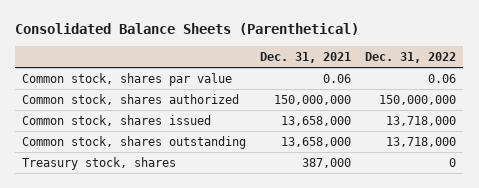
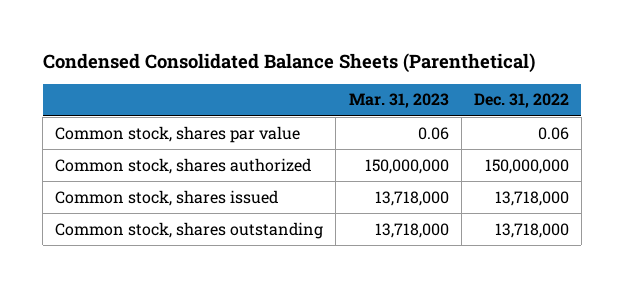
- Consolidated Balance Sheets (Parenthetical)
+ Condensed Consolidated Balance Sheets (Parenthetical)
- | Dec. 31, 2021 | Dec. 31, 2022
+ | Mar. 31, 2023 | Dec. 31, 2022
- Treasury stock, shares | 387,000 | 0

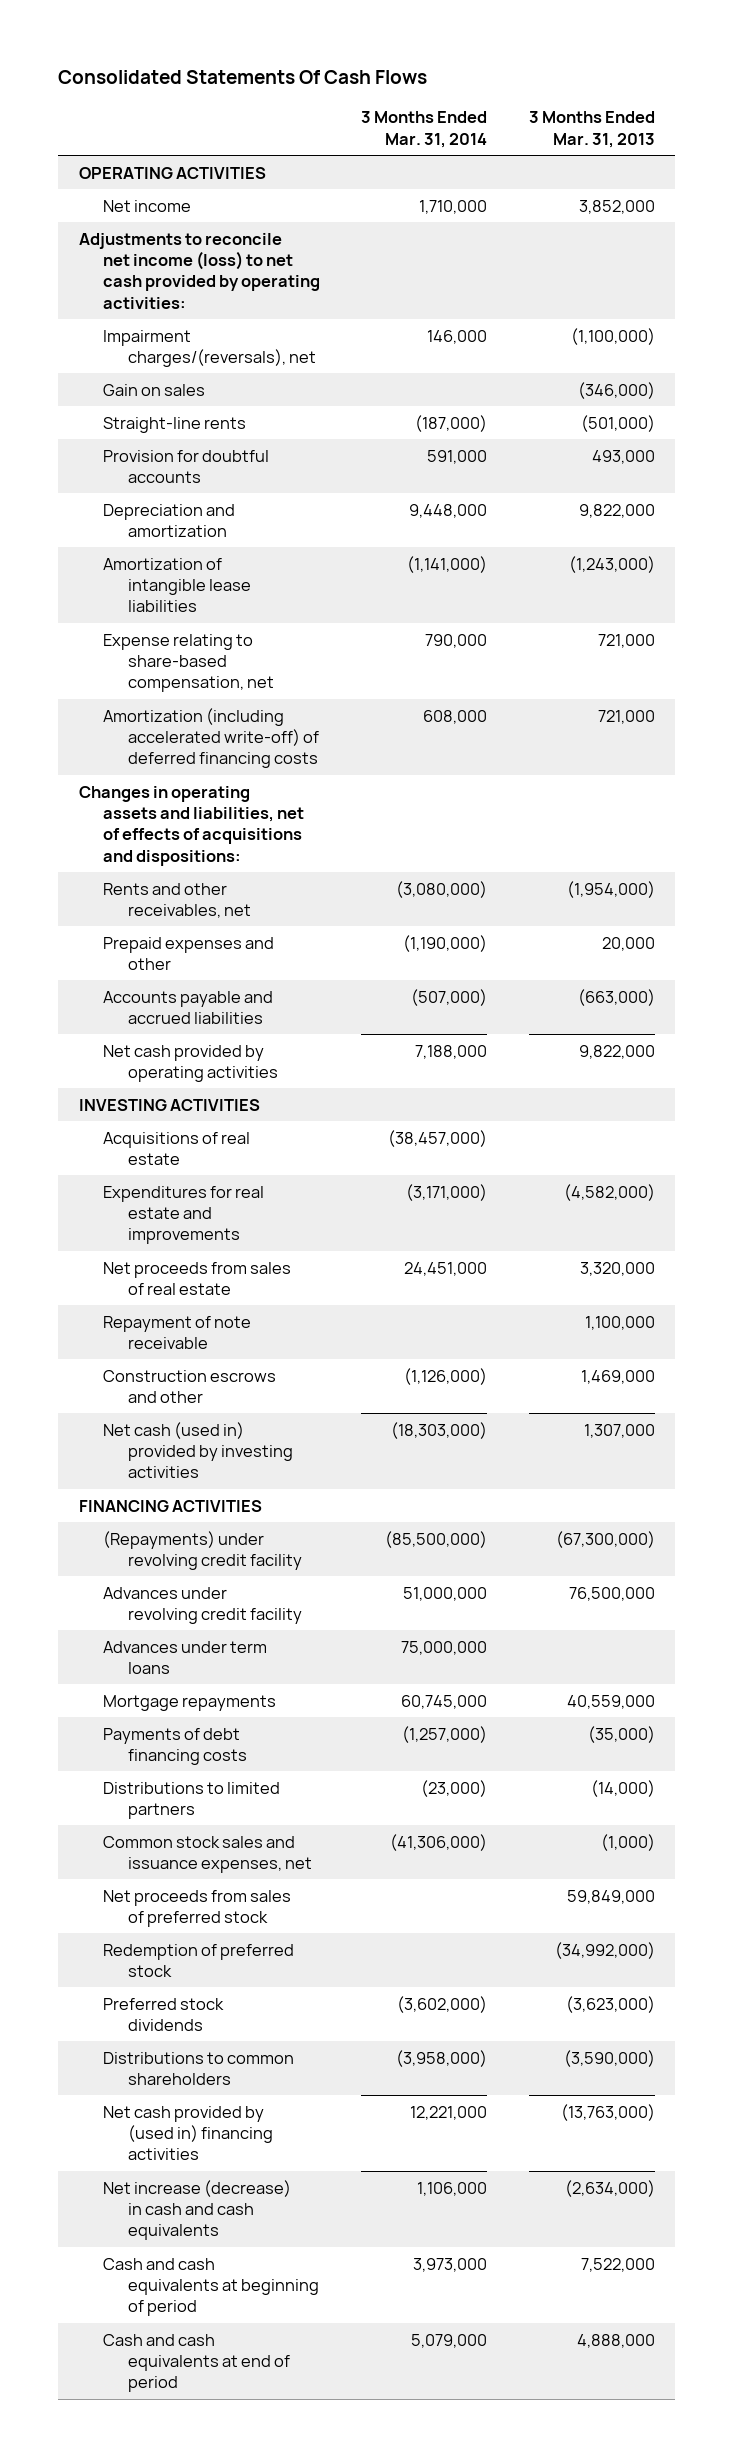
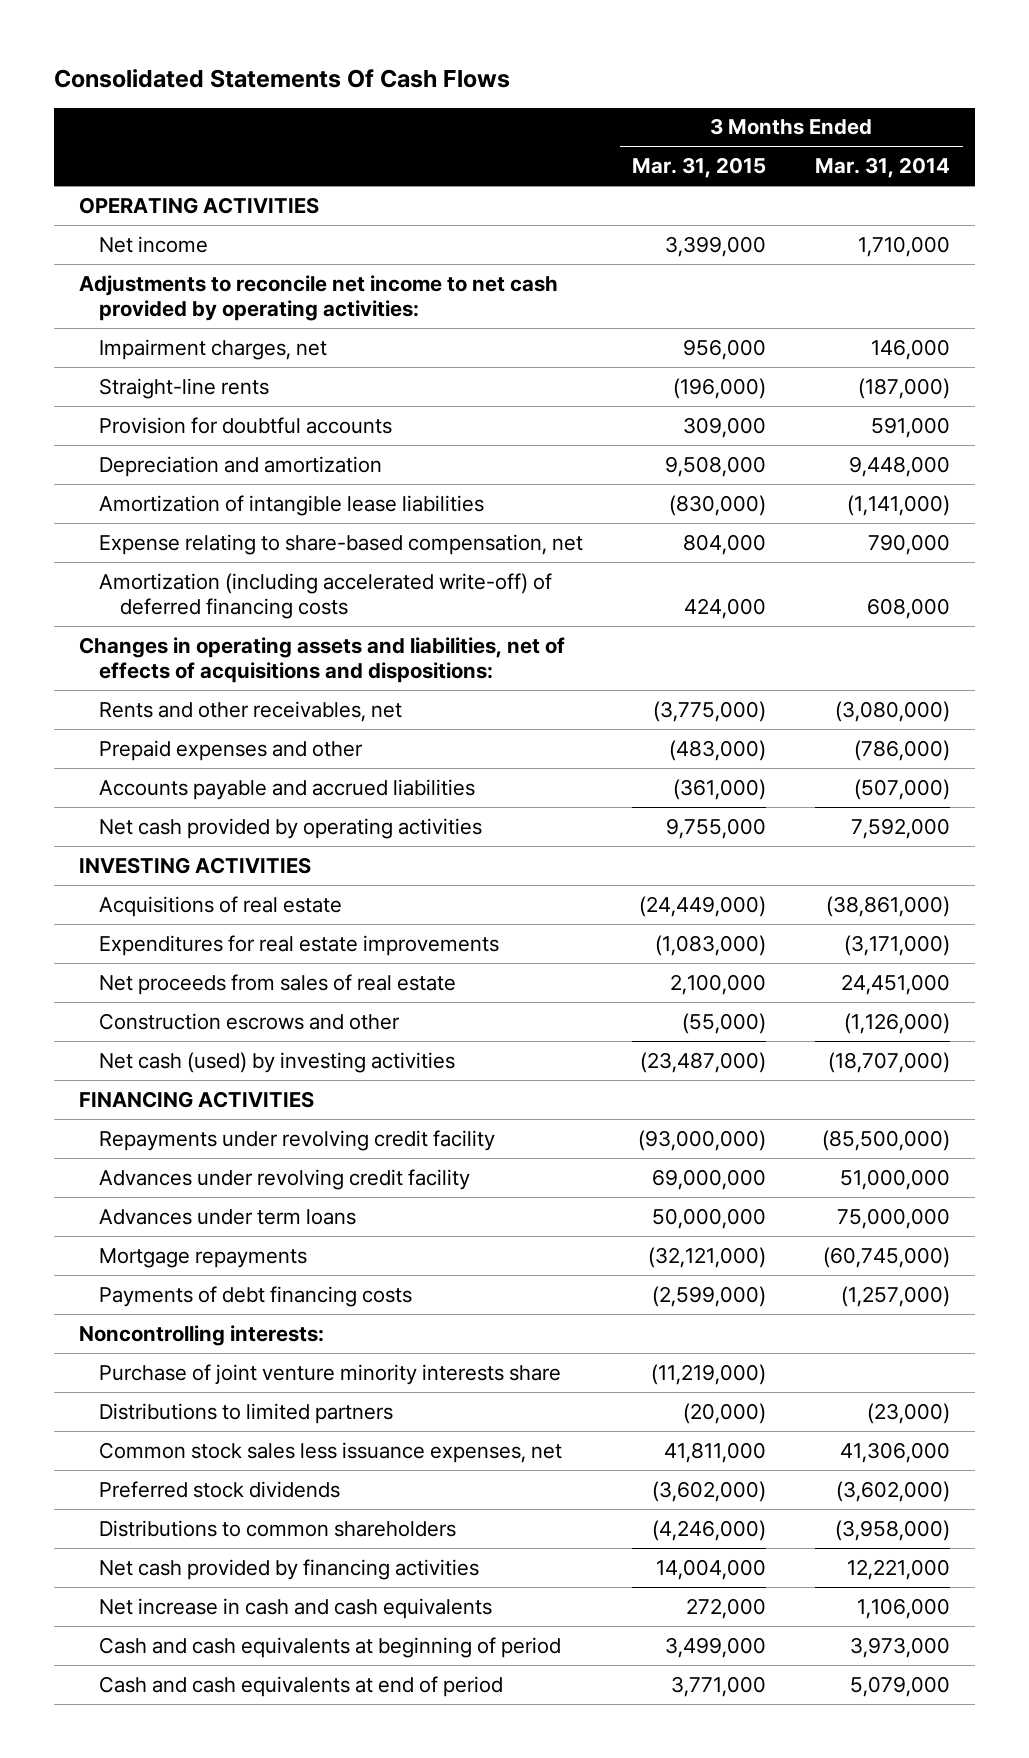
- | 3 Months Ended Mar. 31, 2014 | 3 Months Ended Mar. 31, 2013
+ | 3 Months Ended Mar. 31, 2015 | 3 Months Ended Mar. 31, 2014
- Adjustments to reconcile net income (loss) to net cash provided by operating activities:
- Impairment charges/(reversals), net | 146,000 | (1,100,000)
- Gain on sales | | (346,000)
+ Adjustments to reconcile net income to net cash provided by operating activities:
+ Impairment charges, net | 956,000 | 146,000
- Prepaid expenses and other | (1,190,000) | 20,000
+ Prepaid expenses and other | (483,000) | (786,000)
- Net cash provided by operating activities | 7,188,000 | 9,822,000
+ Net cash provided by operating activities | 9,755,000 | 7,592,000
- Acquisitions of real estate | (38,457,000) |
- Expenditures for real estate and improvements | (3,171,000) | (4,582,000)
+ Acquisitions of real estate | (24,449,000) | (38,861,000)
+ Expenditures for real estate improvements | (1,083,000) | (3,171,000)
- Repayment of note receivable | | 1,100,000
- Net cash (used in) provided by investing activities | (18,303,000) | 1,307,000
+ Net cash (used) by investing activities | (23,487,000) | (18,707,000)
- (Repayments) under revolving credit facility | (85,500,000) | (67,300,000)
+ Repayments under revolving credit facility | (93,000,000) | (85,500,000)
- Mortgage repayments | 60,745,000 | 40,559,000
+ Mortgage repayments | (32,121,000) | (60,745,000)
+ Noncontrolling interests:
+ Purchase of joint venture minority interests share | (11,219,000) |
- Common stock sales and issuance expenses, net | (41,306,000) | (1,000)
- Net proceeds from sales of preferred stock | | 59,849,000
- Redemption of preferred stock | | (34,992,000)
+ Common stock sales less issuance expenses, net | 41,811,000 | 41,306,000
- Net cash provided by (used in) financing activities | 12,221,000 | (13,763,000)
- Net increase (decrease) in cash and cash equivalents | 1,106,000 | (2,634,000)
+ Net cash provided by financing activities | 14,004,000 | 12,221,000
+ Net increase in cash and cash equivalents | 272,000 | 1,106,000

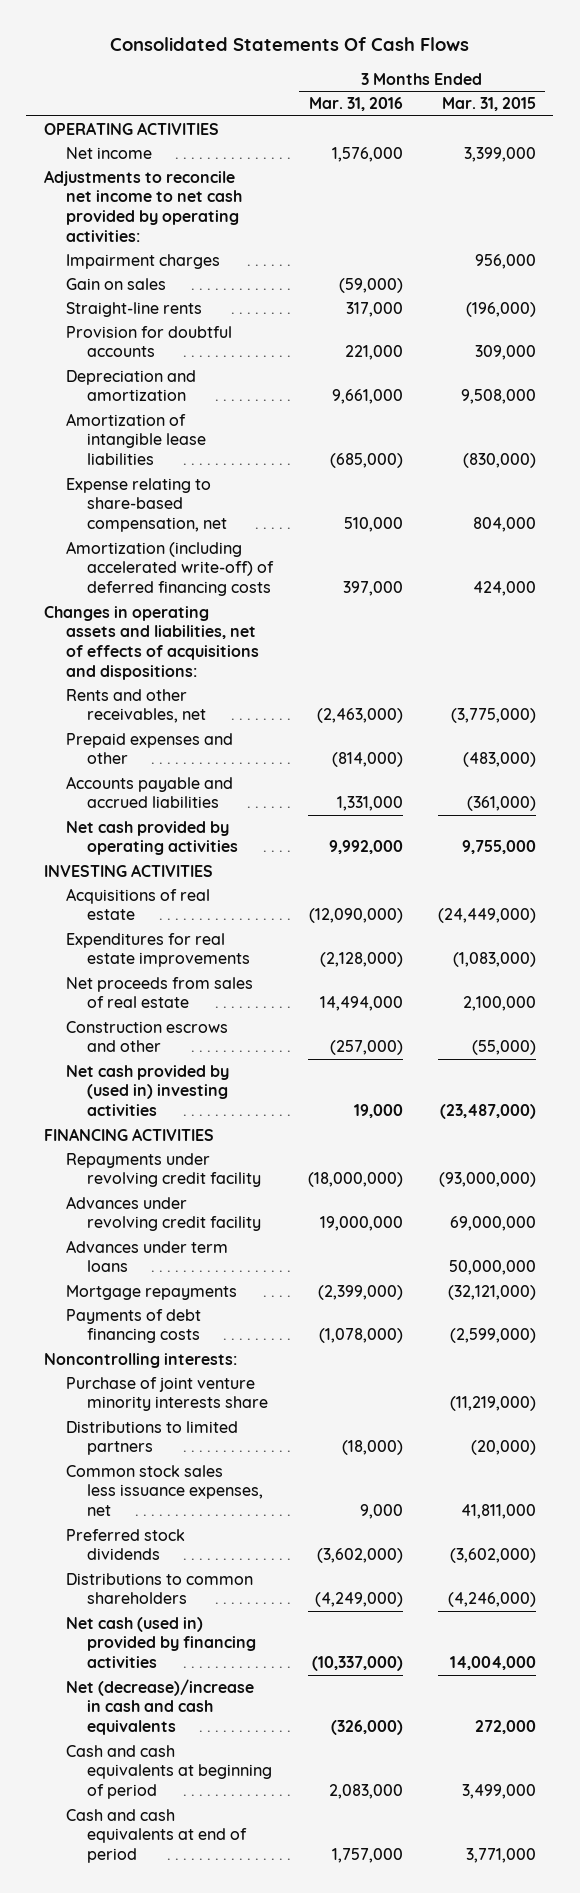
- | 3 Months Ended Mar. 31, 2015 | 3 Months Ended Mar. 31, 2014
+ | 3 Months Ended Mar. 31, 2016 | 3 Months Ended Mar. 31, 2015
- Impairment charges, net | 956,000 | 146,000
+ Impairment charges | | 956,000
+ Gain on sales | (59,000) |
- Net cash (used) by investing activities | (23,487,000) | (18,707,000)
+ Net cash provided by (used in) investing activities | 19,000 | (23,487,000)
- Net cash provided by financing activities | 14,004,000 | 12,221,000
- Net increase in cash and cash equivalents | 272,000 | 1,106,000
+ Net cash (used in) provided by financing activities | (10,337,000) | 14,004,000
+ Net (decrease)/increase in cash and cash equivalents | (326,000) | 272,000

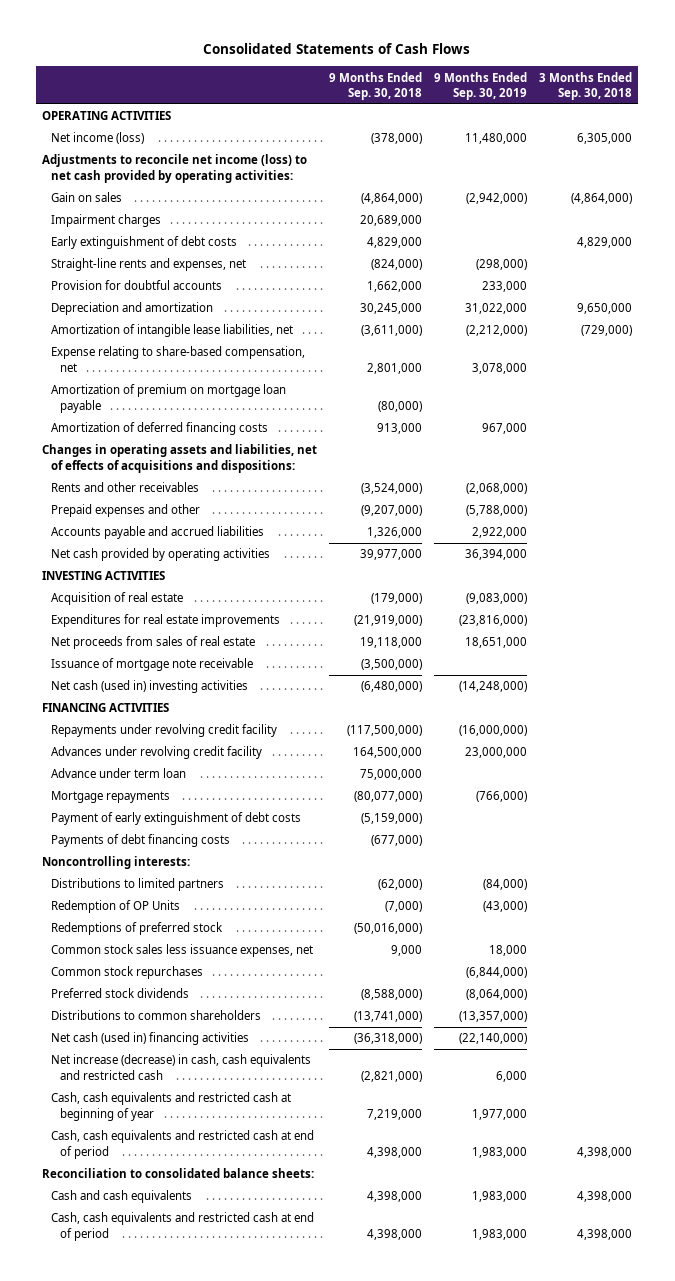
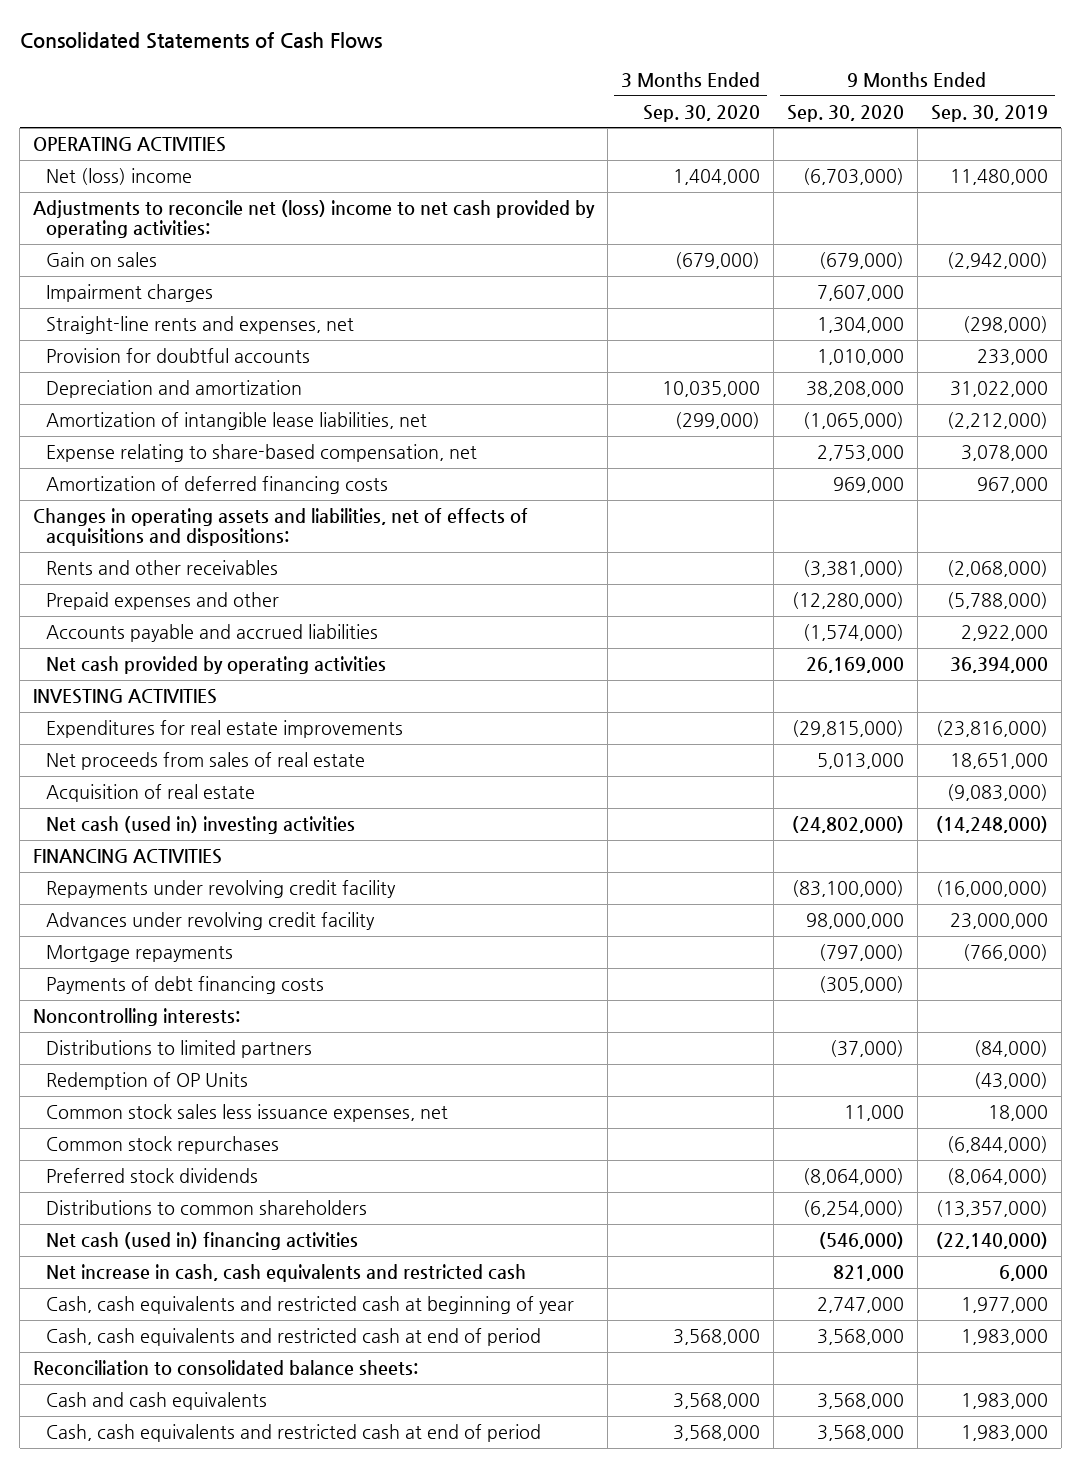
- | 9 Months Ended Sep. 30, 2018 | 9 Months Ended Sep. 30, 2019 | 3 Months Ended Sep. 30, 2018
+ | 3 Months Ended Sep. 30, 2020 | 9 Months Ended Sep. 30, 2020 | 9 Months Ended Sep. 30, 2019
- Net income (loss) | (378,000) | 11,480,000 | 6,305,000
- Adjustments to reconcile net income (loss) to net cash provided by operating activities:
+ Net (loss) income | 1,404,000 | (6,703,000) | 11,480,000
+ Adjustments to reconcile net (loss) income to net cash provided by operating activities:
- Early extinguishment of debt costs | 4,829,000 | | 4,829,000
- Amortization of premium on mortgage loan payable | (80,000) | |
- Issuance of mortgage note receivable | (3,500,000) | |
moved down: Acquisition of real estate | | | (9,083,000)
- Advance under term loan | 75,000,000 | |
- Payment of early extinguishment of debt costs | (5,159,000) | |
- Redemptions of preferred stock | (50,016,000) | |
- Net increase (decrease) in cash, cash equivalents and restricted cash | (2,821,000) | 6,000 |
+ Net increase in cash, cash equivalents and restricted cash | | 821,000 | 6,000

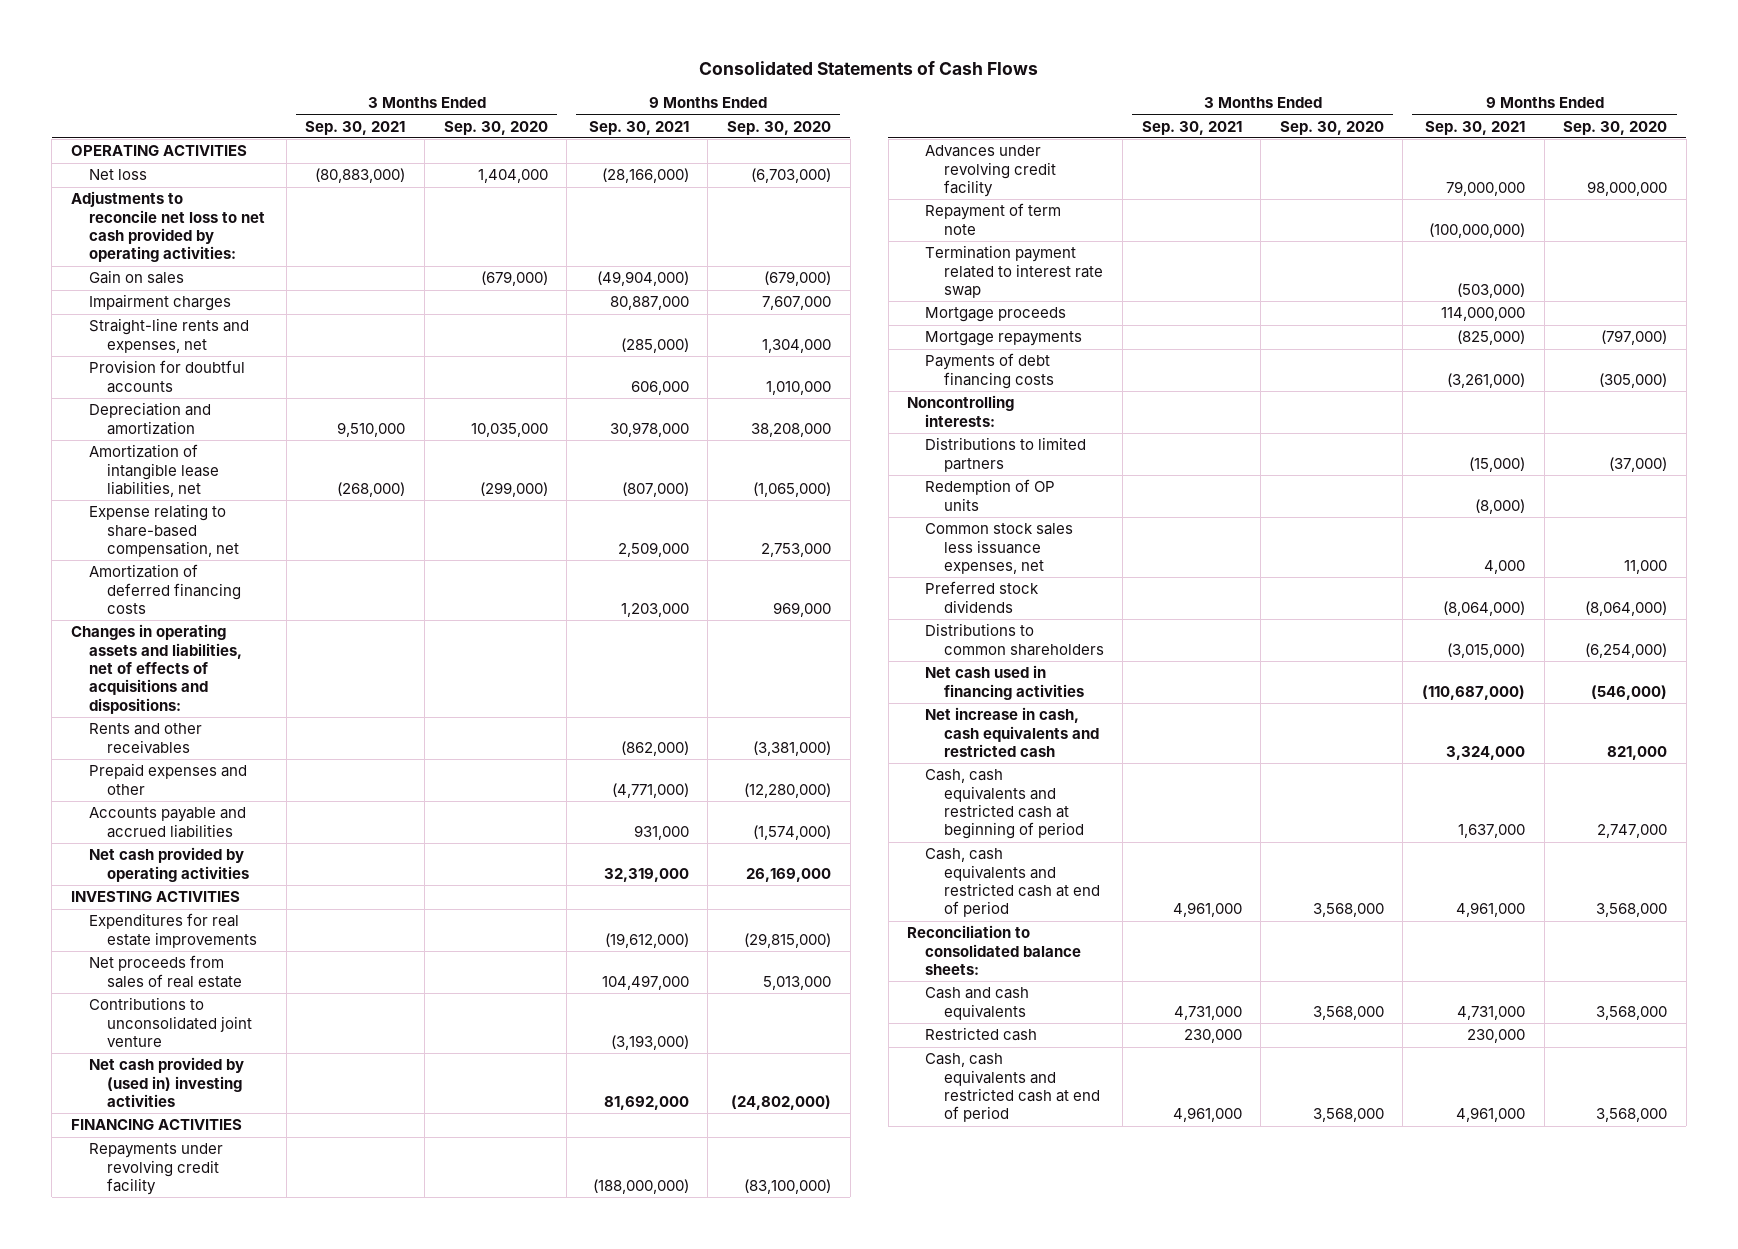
- | 3 Months Ended Sep. 30, 2020 | 9 Months Ended Sep. 30, 2020 | 9 Months Ended Sep. 30, 2019
+ | 3 Months Ended Sep. 30, 2021 | 3 Months Ended Sep. 30, 2020 | 9 Months Ended Sep. 30, 2021 | 9 Months Ended Sep. 30, 2020
- Net (loss) income | 1,404,000 | (6,703,000) | 11,480,000
- Adjustments to reconcile net (loss) income to net cash provided by operating activities:
+ Net loss | (80,883,000) | 1,404,000 | (28,166,000) | (6,703,000)
+ Adjustments to reconcile net loss to net cash provided by operating activities:
- Acquisition of real estate | | | (9,083,000)
- Net cash (used in) investing activities | | (24,802,000) | (14,248,000)
+ Contributions to unconsolidated joint venture | | | (3,193,000) |
+ Net cash provided by (used in) investing activities | | | 81,692,000 | (24,802,000)
+ Repayment of term note | | | (100,000,000) |
+ Termination payment related to interest rate swap | | | (503,000) |
+ Mortgage proceeds | | | 114,000,000 |
- Redemption of OP Units | | | (43,000)
+ Redemption of OP units | | | (8,000) |
- Common stock repurchases | | | (6,844,000)
- Net cash (used in) financing activities | | (546,000) | (22,140,000)
+ Net cash used in financing activities | | | (110,687,000) | (546,000)
- Cash, cash equivalents and restricted cash at beginning of year | | 2,747,000 | 1,977,000
+ Cash, cash equivalents and restricted cash at beginning of period | | | 1,637,000 | 2,747,000
+ Restricted cash | 230,000 | | 230,000 |

